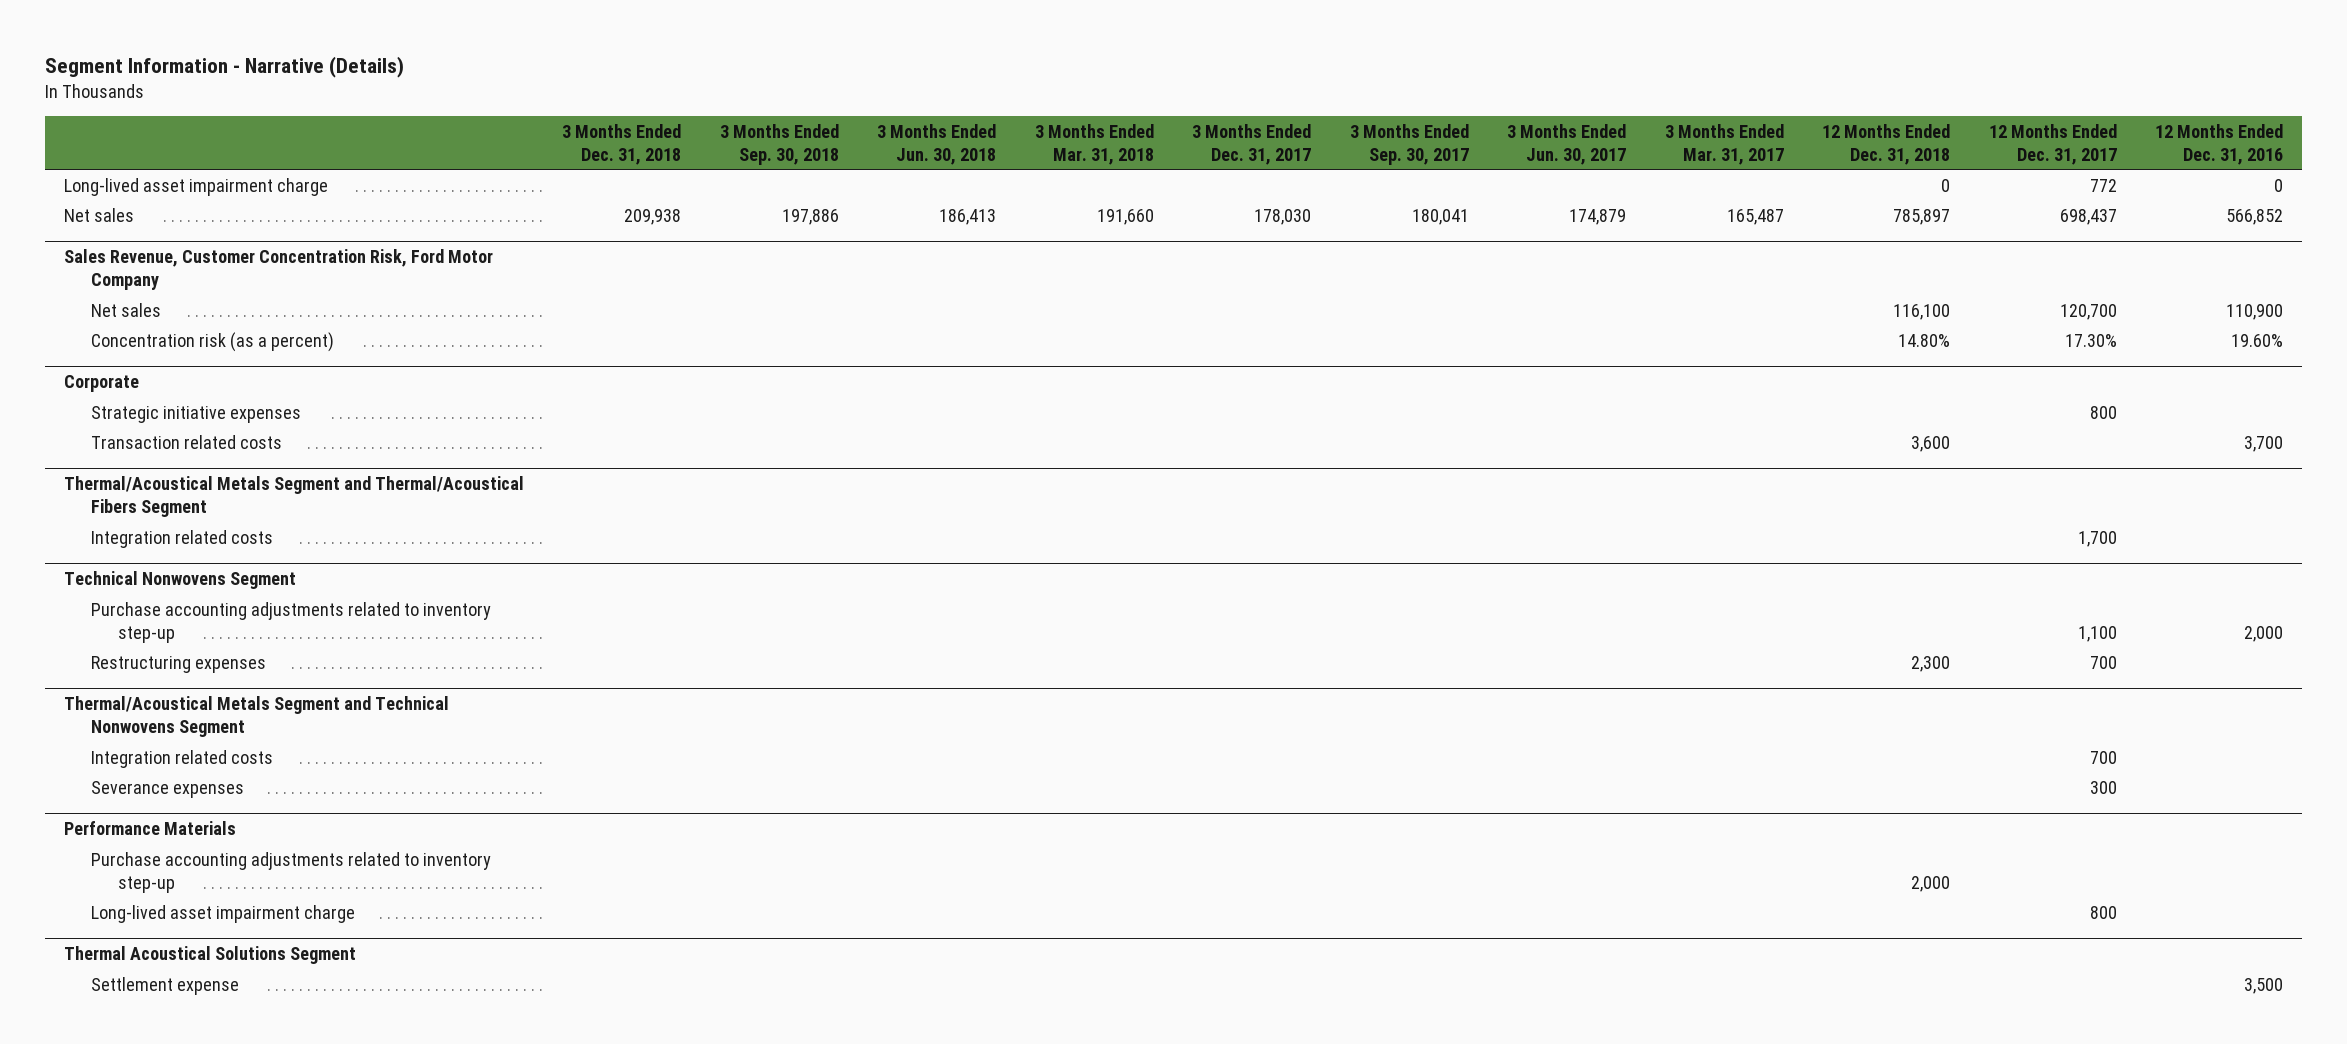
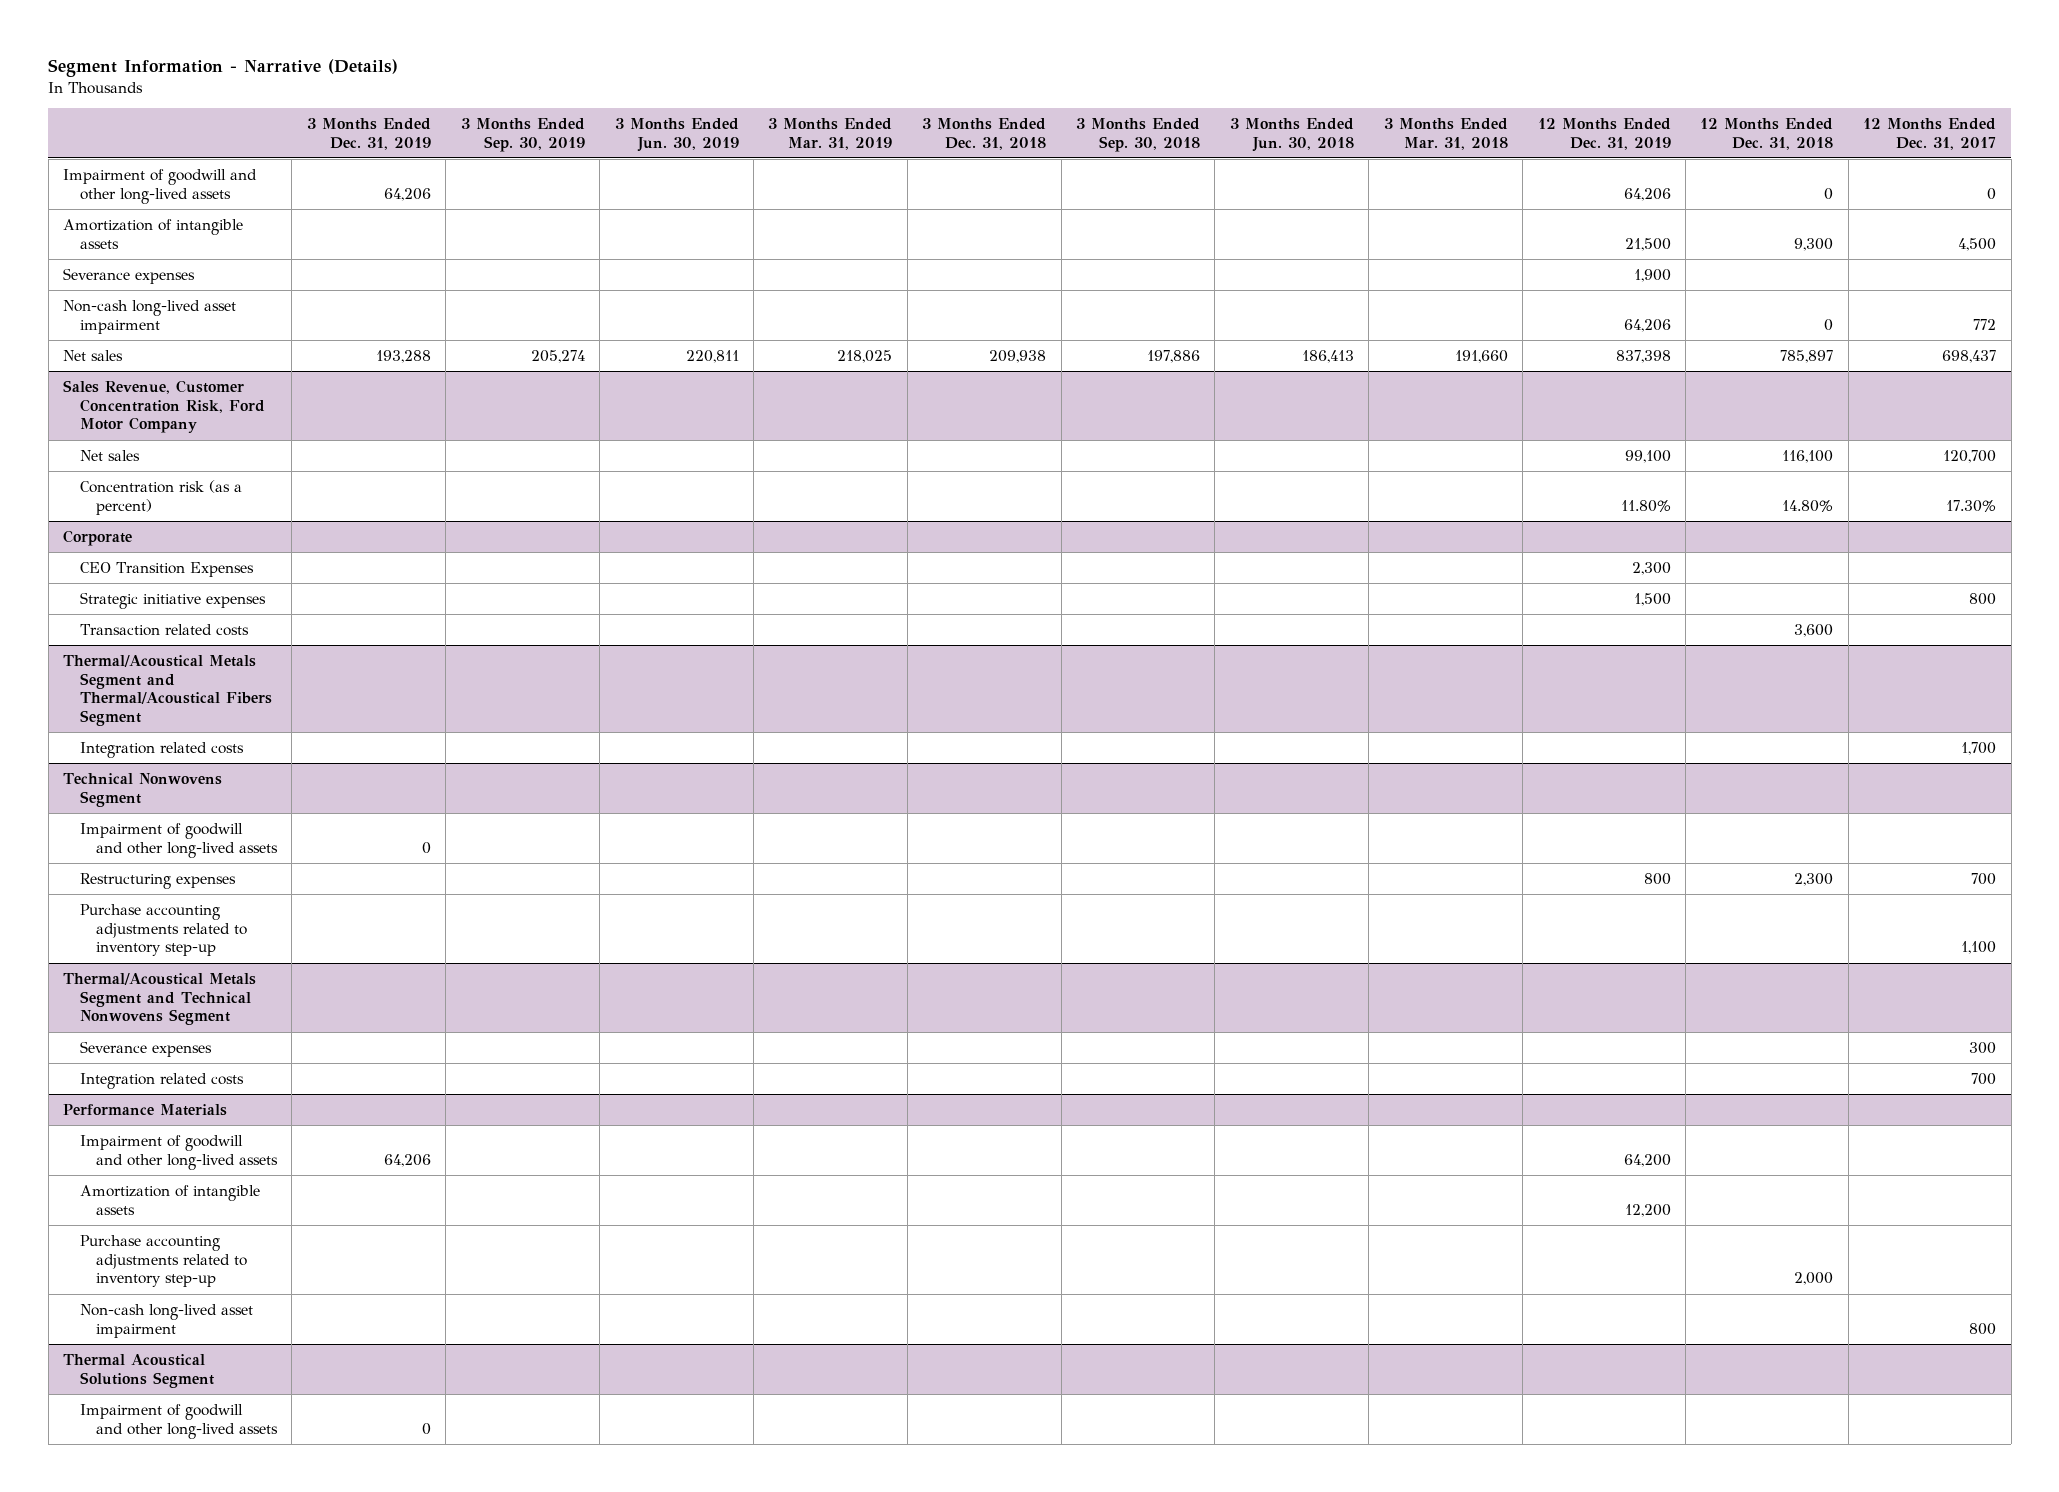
- | 3 Months Ended Dec. 31, 2018 | 3 Months Ended Sep. 30, 2018 | 3 Months Ended Jun. 30, 2018 | 3 Months Ended Mar. 31, 2018 | 3 Months Ended Dec. 31, 2017 | 3 Months Ended Sep. 30, 2017 | 3 Months Ended Jun. 30, 2017 | 3 Months Ended Mar. 31, 2017 | 12 Months Ended Dec. 31, 2018 | 12 Months Ended Dec. 31, 2017 | 12 Months Ended Dec. 31, 2016
+ | 3 Months Ended Dec. 31, 2019 | 3 Months Ended Sep. 30, 2019 | 3 Months Ended Jun. 30, 2019 | 3 Months Ended Mar. 31, 2019 | 3 Months Ended Dec. 31, 2018 | 3 Months Ended Sep. 30, 2018 | 3 Months Ended Jun. 30, 2018 | 3 Months Ended Mar. 31, 2018 | 12 Months Ended Dec. 31, 2019 | 12 Months Ended Dec. 31, 2018 | 12 Months Ended Dec. 31, 2017
- Long-lived asset impairment charge | | | | | | | | | 0 | 772 | 0
+ Impairment of goodwill and other long-lived assets | 64,206 | | | | | | | | 64,206 | 0 | 0
+ Amortization of intangible assets | | | | | | | | | 21,500 | 9,300 | 4,500
+ Severance expenses | | | | | | | | | 1,900 | |
+ Non-cash long-lived asset impairment | | | | | | | | | 64,206 | 0 | 772
@ Corporate
+ CEO Transition Expenses | | | | | | | | | 2,300 | |
@ Technical Nonwovens Segment
+ Impairment of goodwill and other long-lived assets | 0 | | | | | | | | | |
moved down: Purchase accounting adjustments related to inventory step-up | | | | | | | | | | | 1,100
@ Thermal/Acoustical Metals Segment and Technical Nonwovens Segment
moved down: Integration related costs | | | | | | | | | | | 700
@ Performance Materials
+ Impairment of goodwill and other long-lived assets | 64,206 | | | | | | | | 64,200 | |
+ Amortization of intangible assets | | | | | | | | | 12,200 | |
- Long-lived asset impairment charge | | | | | | | | | | 800 |
+ Non-cash long-lived asset impairment | | | | | | | | | | | 800
@ Thermal Acoustical Solutions Segment
- Settlement expense | | | | | | | | | | | 3,500
+ Impairment of goodwill and other long-lived assets | 0 | | | | | | | | | |

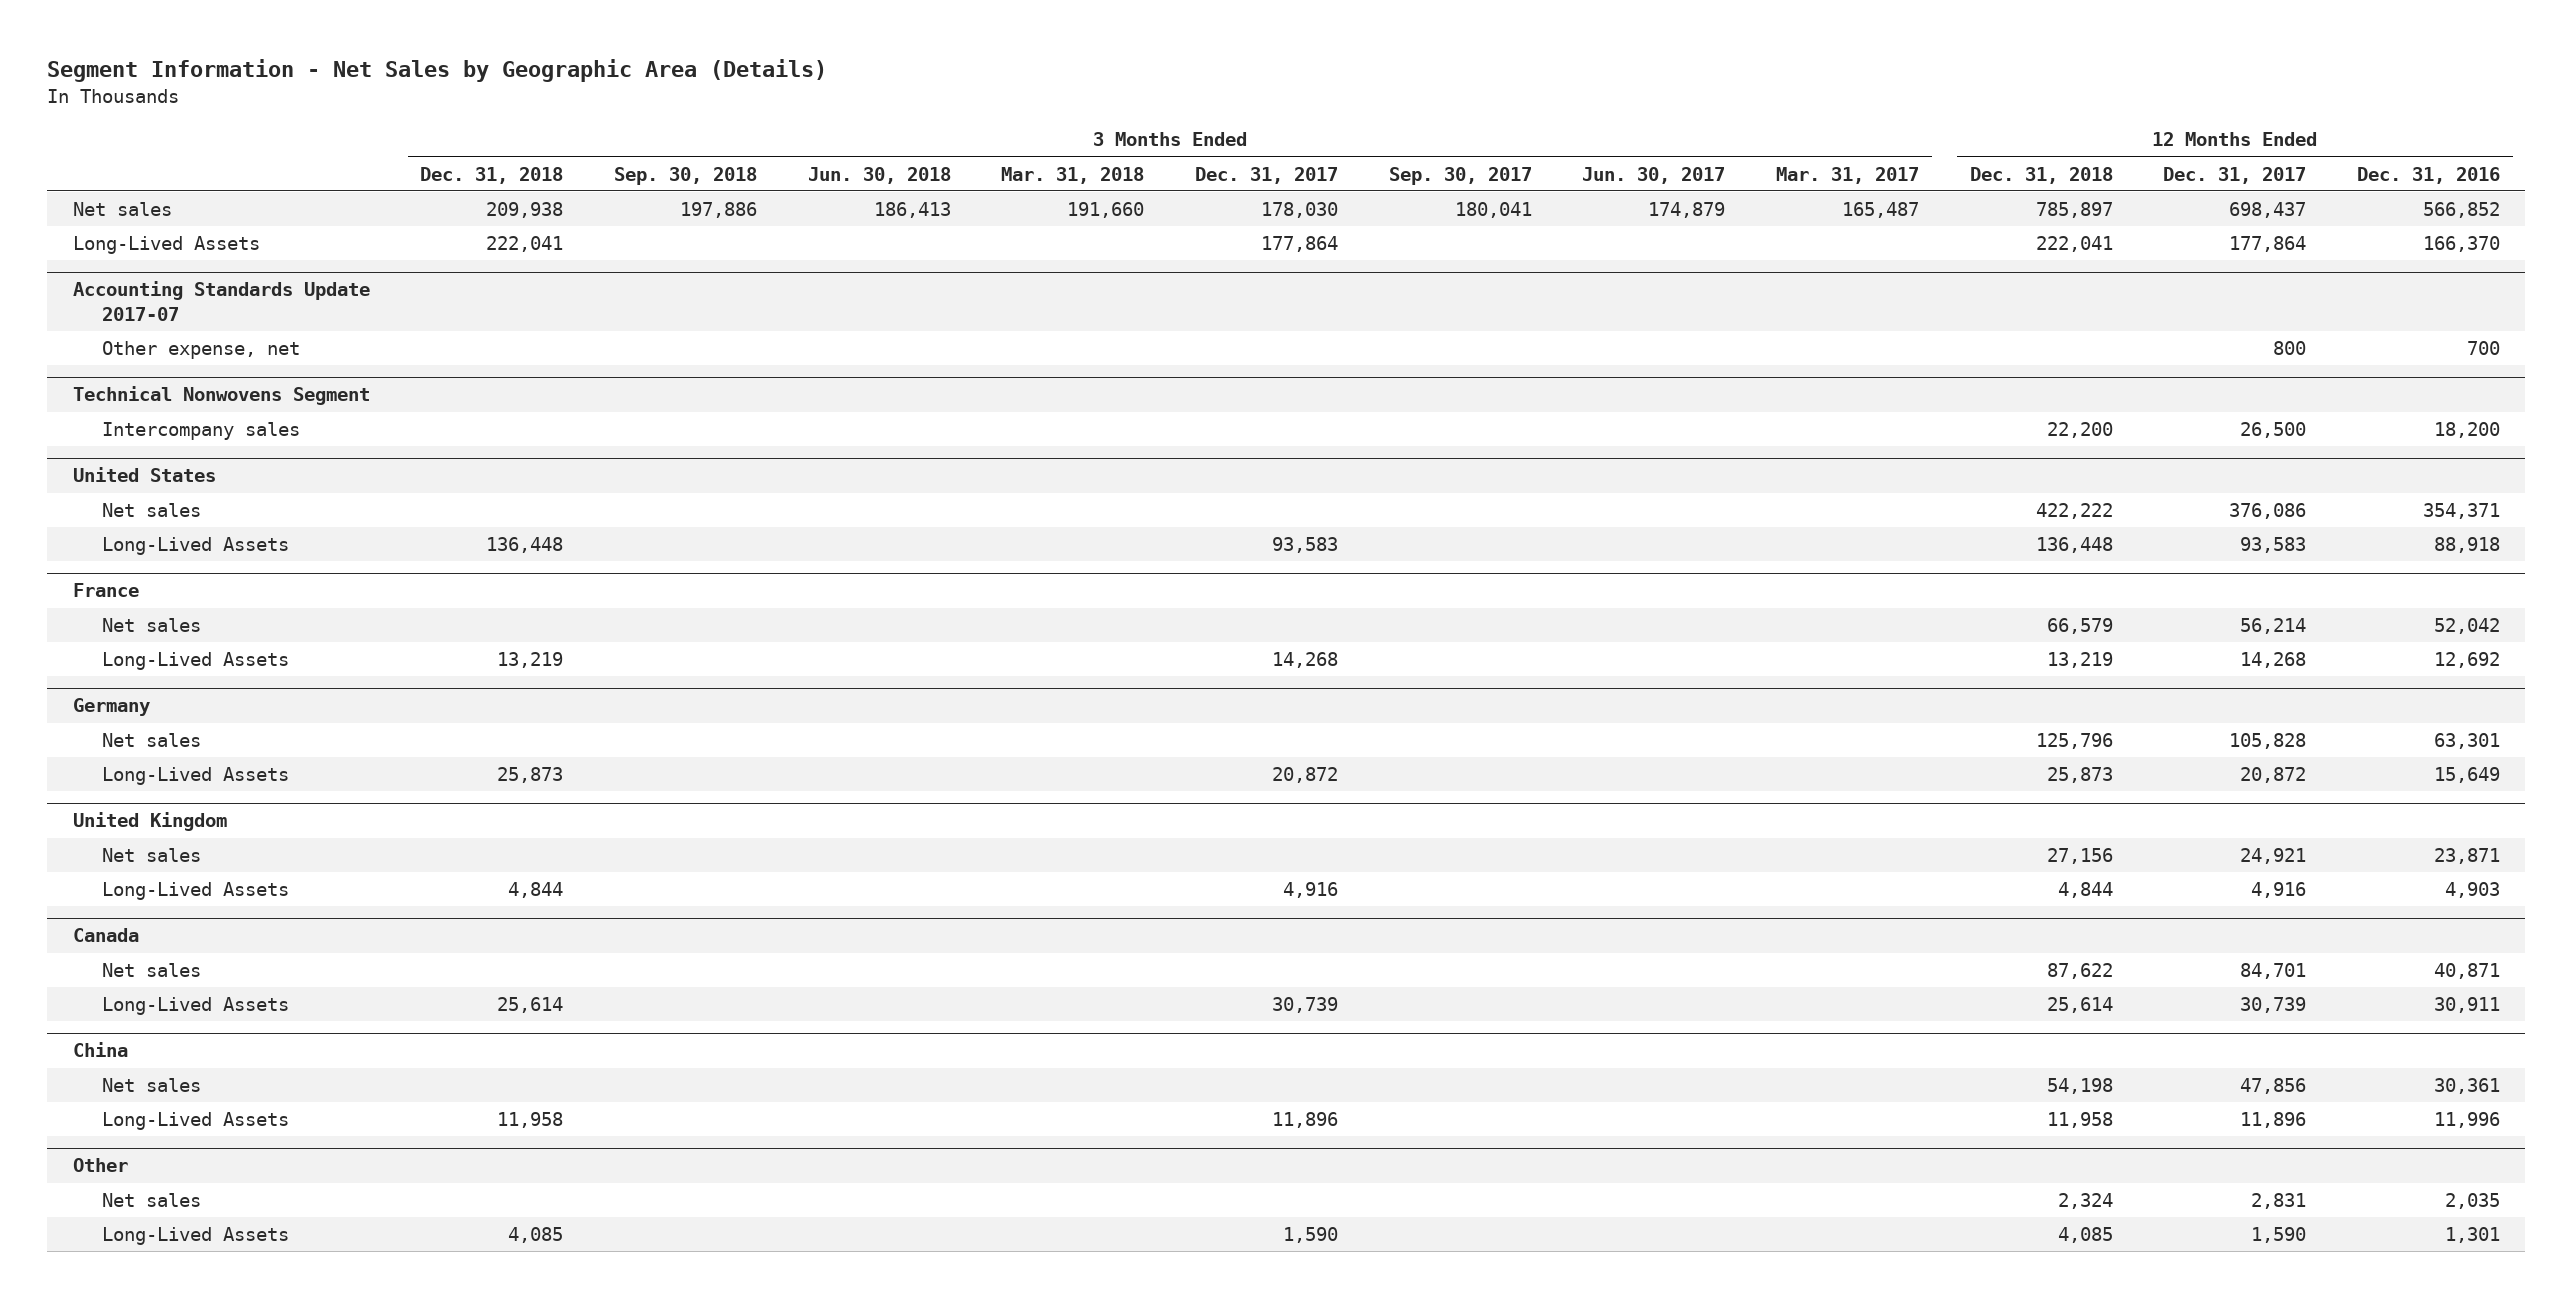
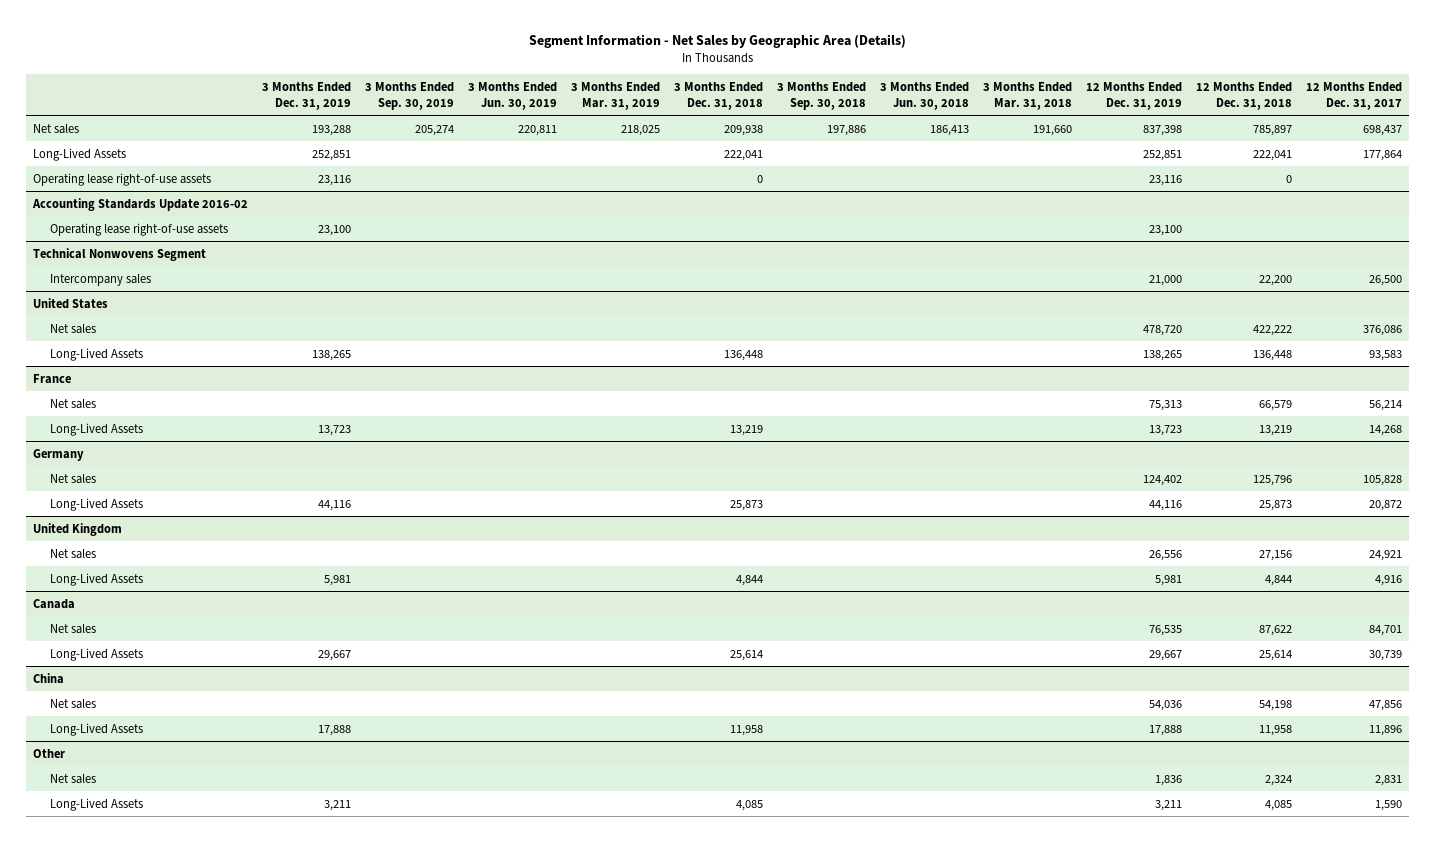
- | 3 Months Ended Dec. 31, 2018 | 3 Months Ended Sep. 30, 2018 | 3 Months Ended Jun. 30, 2018 | 3 Months Ended Mar. 31, 2018 | 3 Months Ended Dec. 31, 2017 | 3 Months Ended Sep. 30, 2017 | 3 Months Ended Jun. 30, 2017 | 3 Months Ended Mar. 31, 2017 | 12 Months Ended Dec. 31, 2018 | 12 Months Ended Dec. 31, 2017 | 12 Months Ended Dec. 31, 2016
+ | 3 Months Ended Dec. 31, 2019 | 3 Months Ended Sep. 30, 2019 | 3 Months Ended Jun. 30, 2019 | 3 Months Ended Mar. 31, 2019 | 3 Months Ended Dec. 31, 2018 | 3 Months Ended Sep. 30, 2018 | 3 Months Ended Jun. 30, 2018 | 3 Months Ended Mar. 31, 2018 | 12 Months Ended Dec. 31, 2019 | 12 Months Ended Dec. 31, 2018 | 12 Months Ended Dec. 31, 2017
- Accounting Standards Update 2017-07
- Other expense, net | | | | | | | | | | 800 | 700
+ Operating lease right-of-use assets | 23,116 | | | | 0 | | | | 23,116 | 0 |
+ Accounting Standards Update 2016-02
+ Operating lease right-of-use assets | 23,100 | | | | | | | | 23,100 | |

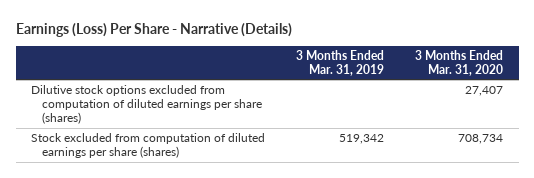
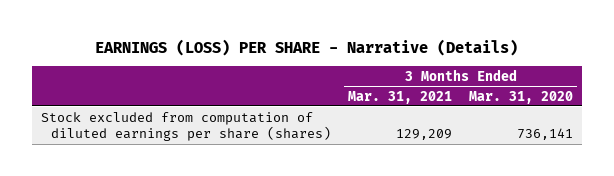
- Earnings (Loss) Per Share - Narrative (Details)
+ EARNINGS (LOSS) PER SHARE - Narrative (Details)
- | 3 Months Ended Mar. 31, 2019 | 3 Months Ended Mar. 31, 2020
+ | 3 Months Ended Mar. 31, 2021 | 3 Months Ended Mar. 31, 2020
- Dilutive stock options excluded from computation of diluted earnings per share (shares) | | 27,407
- Stock excluded from computation of diluted earnings per share (shares) | 519,342 | 708,734
+ Stock excluded from computation of diluted earnings per share (shares) | 129,209 | 736,141

